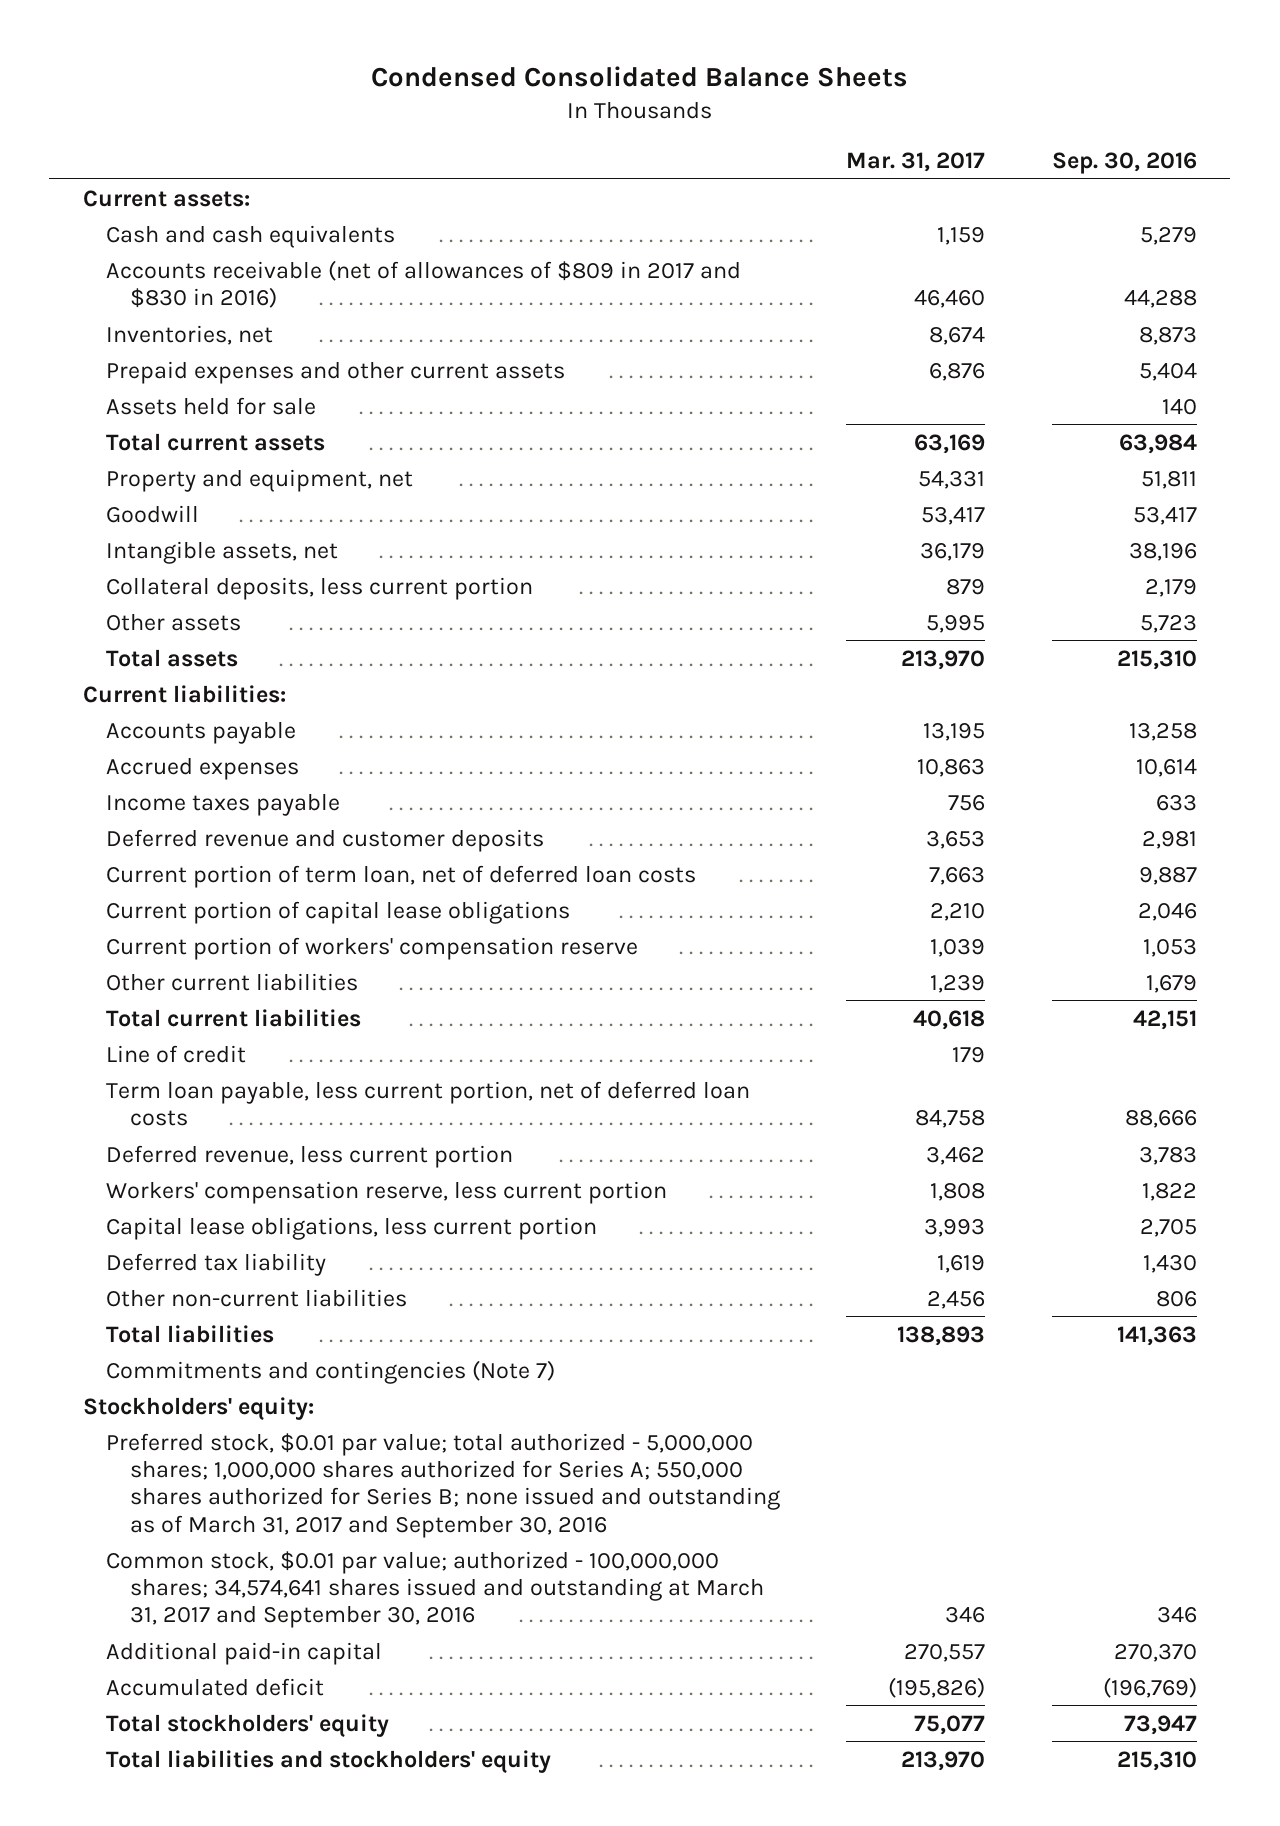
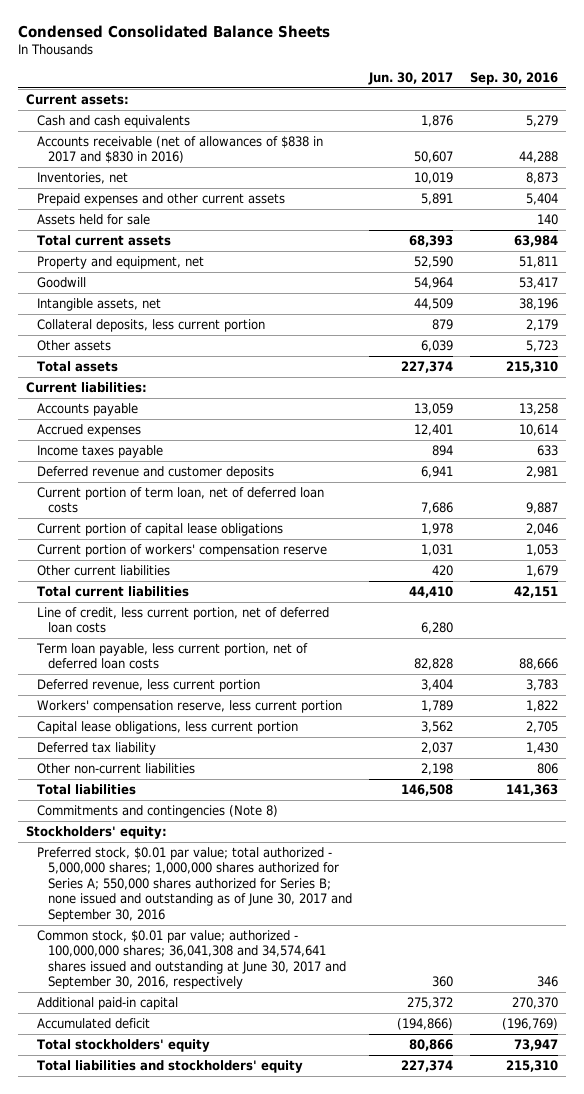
- | Mar. 31, 2017 | Sep. 30, 2016
+ | Jun. 30, 2017 | Sep. 30, 2016
- Accounts receivable (net of allowances of $809 in 2017 and $830 in 2016) | 46,460 | 44,288
+ Accounts receivable (net of allowances of $838 in 2017 and $830 in 2016) | 50,607 | 44,288
- Line of credit | 179 |
+ Line of credit, less current portion, net of deferred loan costs | 6,280 |
- Commitments and contingencies (Note 7)
+ Commitments and contingencies (Note 8)
- Preferred stock, $0.01 par value; total authorized - 5,000,000 shares; 1,000,000 shares authorized for Series A; 550,000 shares authorized for Series B; none issued and outstanding as of March 31, 2017 and September 30, 2016
- Common stock, $0.01 par value; authorized - 100,000,000 shares; 34,574,641 shares issued and outstanding at March 31, 2017 and September 30, 2016 | 346 | 346
+ Preferred stock, $0.01 par value; total authorized - 5,000,000 shares; 1,000,000 shares authorized for Series A; 550,000 shares authorized for Series B; none issued and outstanding as of June 30, 2017 and September 30, 2016
+ Common stock, $0.01 par value; authorized - 100,000,000 shares; 36,041,308 and 34,574,641 shares issued and outstanding at June 30, 2017 and September 30, 2016, respectively | 360 | 346

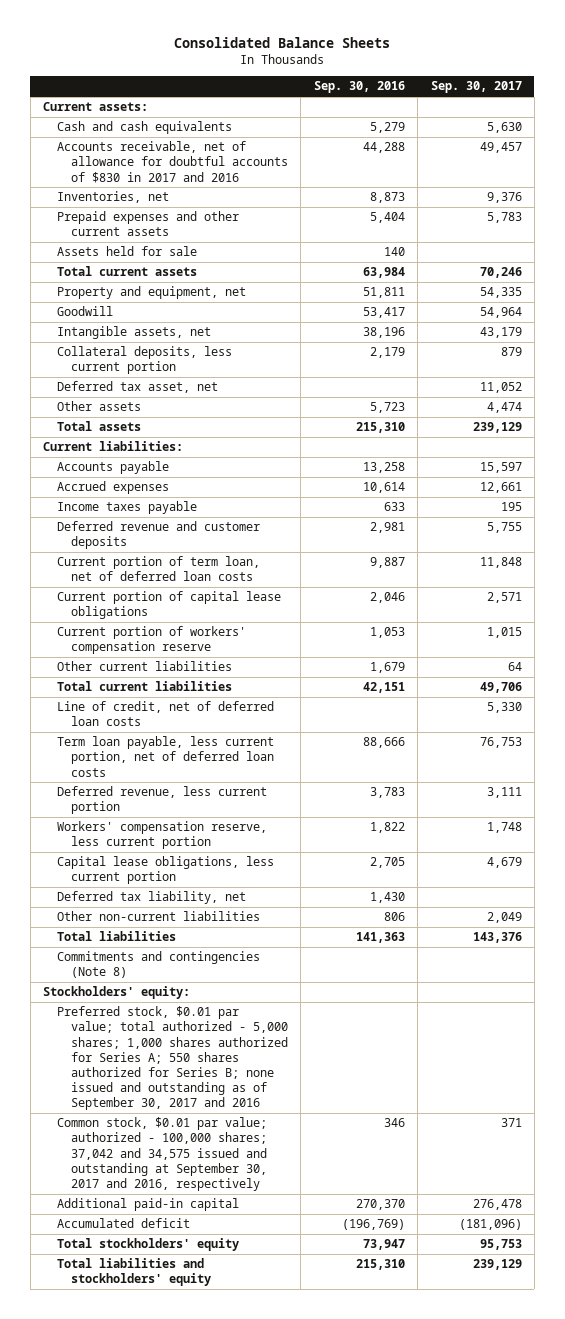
- Condensed Consolidated Balance Sheets
+ Consolidated Balance Sheets
- | Jun. 30, 2017 | Sep. 30, 2016
+ | Sep. 30, 2016 | Sep. 30, 2017
- Accounts receivable (net of allowances of $838 in 2017 and $830 in 2016) | 50,607 | 44,288
+ Accounts receivable, net of allowance for doubtful accounts of $830 in 2017 and 2016 | 44,288 | 49,457
+ Deferred tax asset, net | | 11,052
- Line of credit, less current portion, net of deferred loan costs | 6,280 |
+ Line of credit, net of deferred loan costs | | 5,330
- Deferred tax liability | 2,037 | 1,430
+ Deferred tax liability, net | 1,430 |
- Preferred stock, $0.01 par value; total authorized - 5,000,000 shares; 1,000,000 shares authorized for Series A; 550,000 shares authorized for Series B; none issued and outstanding as of June 30, 2017 and September 30, 2016
- Common stock, $0.01 par value; authorized - 100,000,000 shares; 36,041,308 and 34,574,641 shares issued and outstanding at June 30, 2017 and September 30, 2016, respectively | 360 | 346
+ Preferred stock, $0.01 par value; total authorized - 5,000 shares; 1,000 shares authorized for Series A; 550 shares authorized for Series B; none issued and outstanding as of September 30, 2017 and 2016
+ Common stock, $0.01 par value; authorized - 100,000 shares; 37,042 and 34,575 issued and outstanding at September 30, 2017 and 2016, respectively | 346 | 371

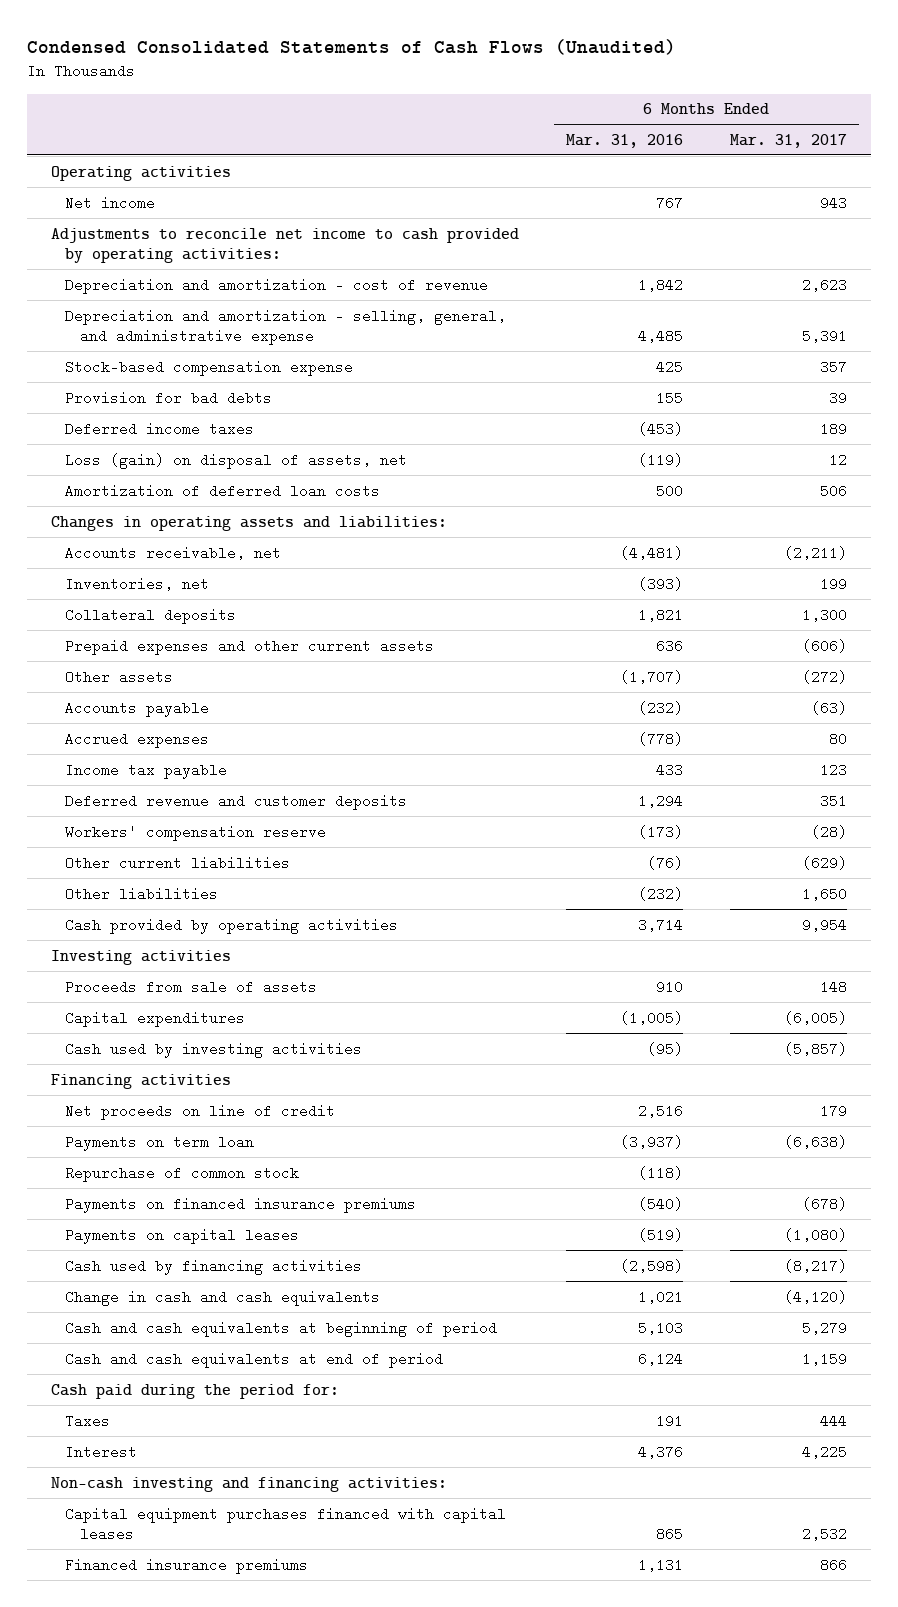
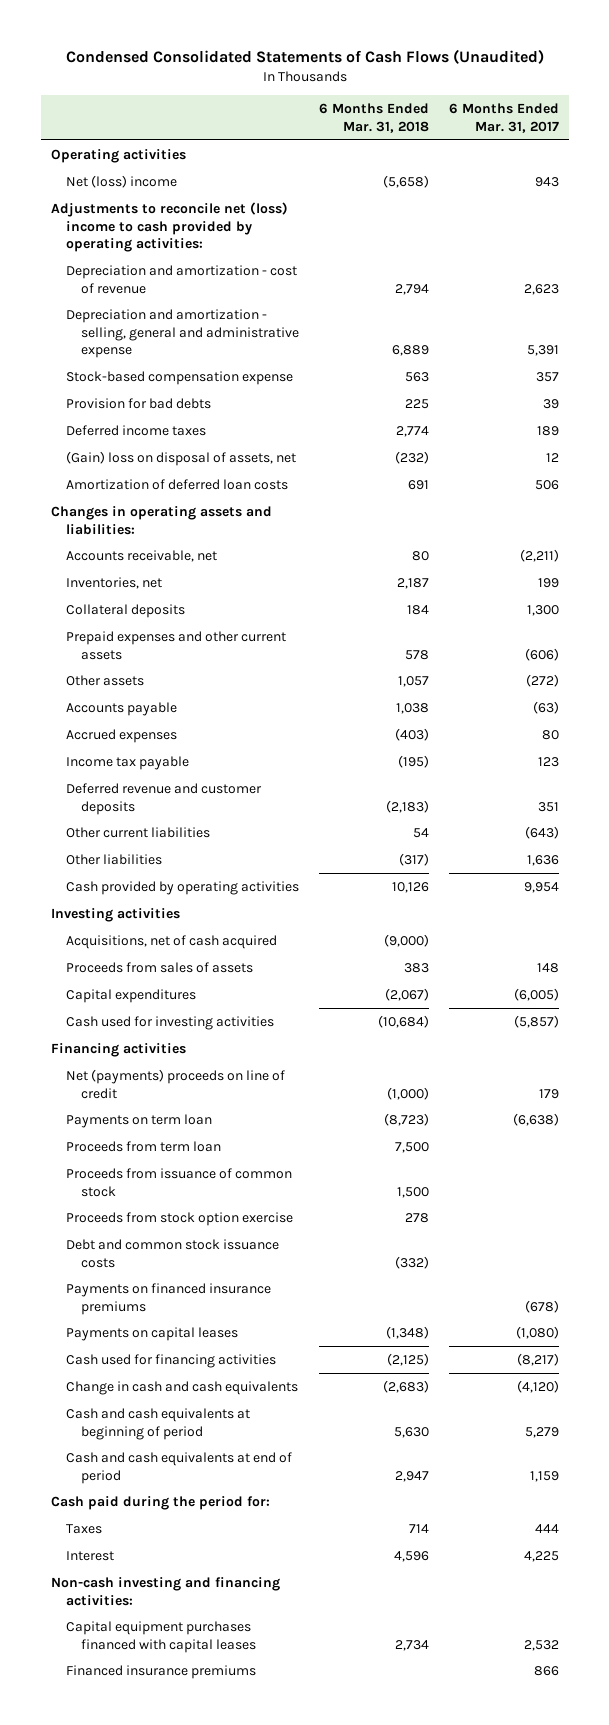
- | 6 Months Ended Mar. 31, 2016 | 6 Months Ended Mar. 31, 2017
+ | 6 Months Ended Mar. 31, 2018 | 6 Months Ended Mar. 31, 2017
- Net income | 767 | 943
- Adjustments to reconcile net income to cash provided by operating activities:
+ Net (loss) income | (5,658) | 943
+ Adjustments to reconcile net (loss) income to cash provided by operating activities:
- Depreciation and amortization - selling, general, and administrative expense | 4,485 | 5,391
+ Depreciation and amortization - selling, general and administrative expense | 6,889 | 5,391
- Loss (gain) on disposal of assets, net | (119) | 12
+ (Gain) loss on disposal of assets, net | (232) | 12
- Workers' compensation reserve | (173) | (28)
- Other current liabilities | (76) | (629)
- Other liabilities | (232) | 1,650
+ Other current liabilities | 54 | (643)
+ Other liabilities | (317) | 1,636
- Proceeds from sale of assets | 910 | 148
+ Acquisitions, net of cash acquired | (9,000) |
+ Proceeds from sales of assets | 383 | 148
- Cash used by investing activities | (95) | (5,857)
+ Cash used for investing activities | (10,684) | (5,857)
- Net proceeds on line of credit | 2,516 | 179
+ Net (payments) proceeds on line of credit | (1,000) | 179
- Repurchase of common stock | (118) |
+ Proceeds from term loan | 7,500 |
+ Proceeds from issuance of common stock | 1,500 |
+ Proceeds from stock option exercise | 278 |
+ Debt and common stock issuance costs | (332) |
- Cash used by financing activities | (2,598) | (8,217)
+ Cash used for financing activities | (2,125) | (8,217)

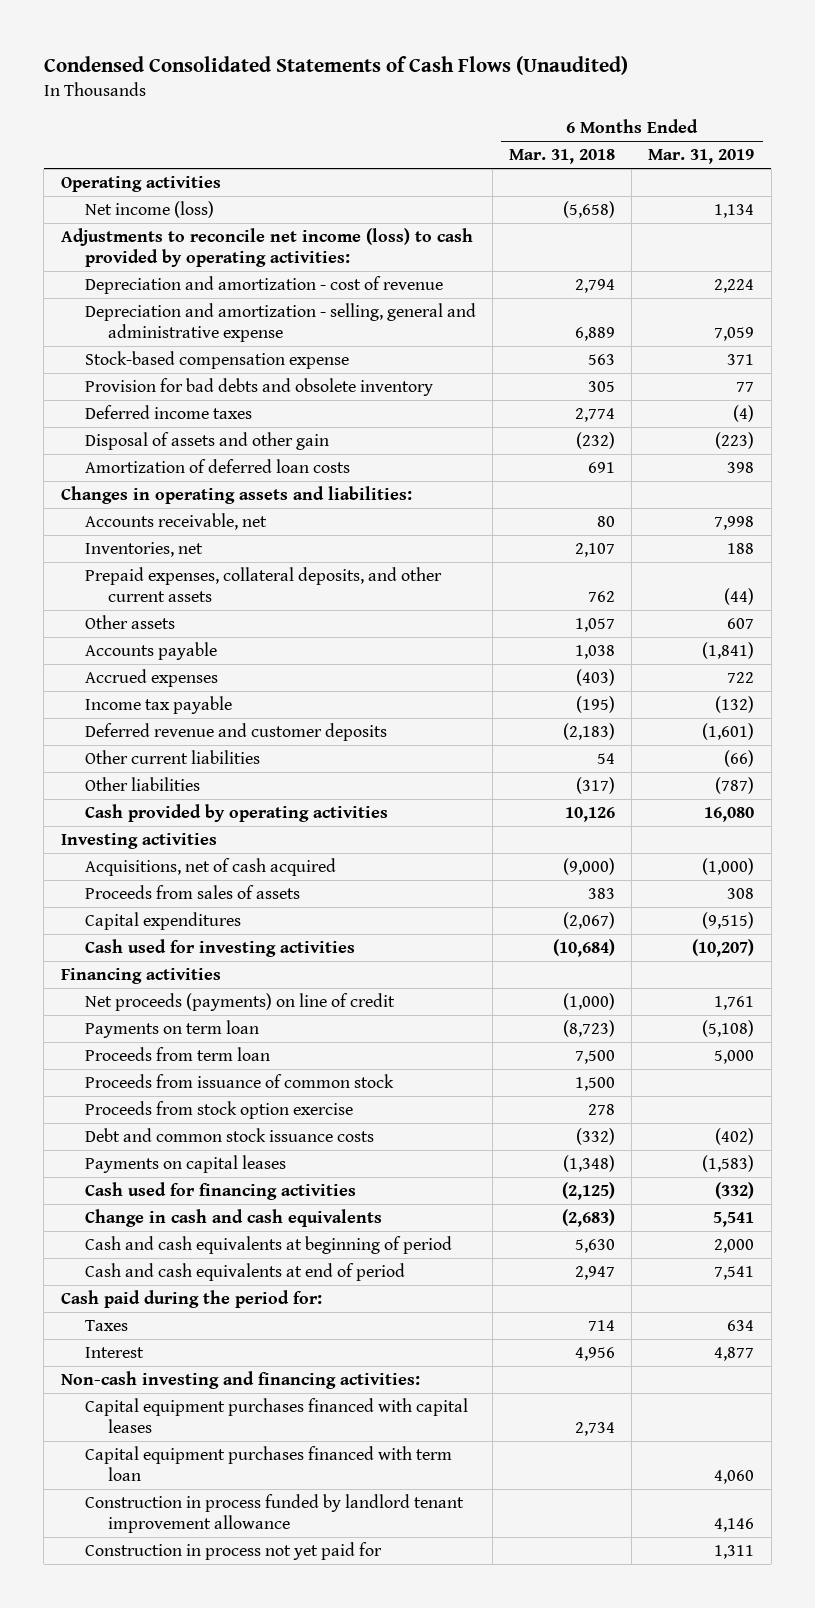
- | 6 Months Ended Mar. 31, 2018 | 6 Months Ended Mar. 31, 2017
+ | 6 Months Ended Mar. 31, 2018 | 6 Months Ended Mar. 31, 2019
- Net (loss) income | (5,658) | 943
- Adjustments to reconcile net (loss) income to cash provided by operating activities:
+ Net income (loss) | (5,658) | 1,134
+ Adjustments to reconcile net income (loss) to cash provided by operating activities:
- Provision for bad debts | 225 | 39
+ Provision for bad debts and obsolete inventory | 305 | 77
- (Gain) loss on disposal of assets, net | (232) | 12
+ Disposal of assets and other gain | (232) | (223)
- Inventories, net | 2,187 | 199
- Collateral deposits | 184 | 1,300
- Prepaid expenses and other current assets | 578 | (606)
+ Inventories, net | 2,107 | 188
+ Prepaid expenses, collateral deposits, and other current assets | 762 | (44)
- Net (payments) proceeds on line of credit | (1,000) | 179
+ Net proceeds (payments) on line of credit | (1,000) | 1,761
- Payments on financed insurance premiums | | (678)
- Interest | 4,596 | 4,225
+ Interest | 4,956 | 4,877
- Financed insurance premiums | | 866
+ Capital equipment purchases financed with term loan | | 4,060
+ Construction in process funded by landlord tenant improvement allowance | | 4,146
+ Construction in process not yet paid for | | 1,311

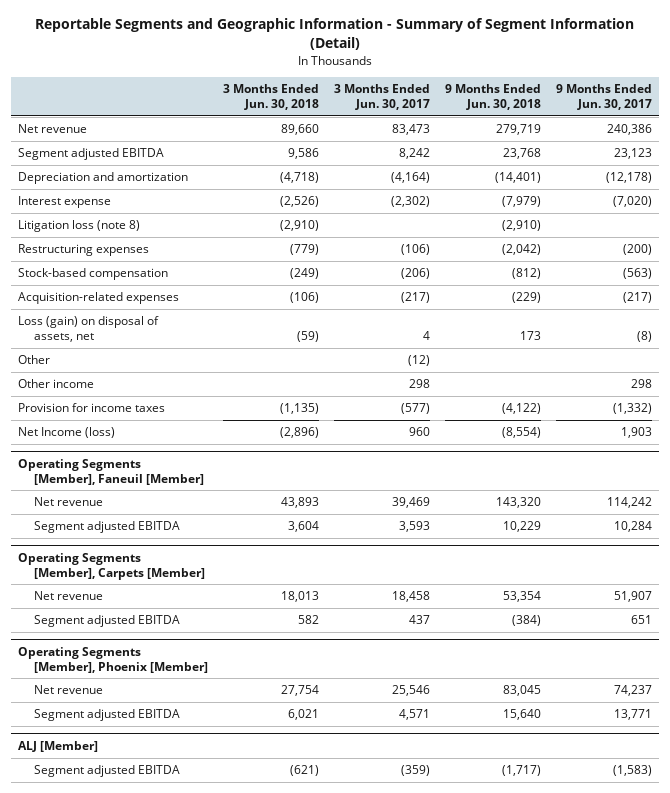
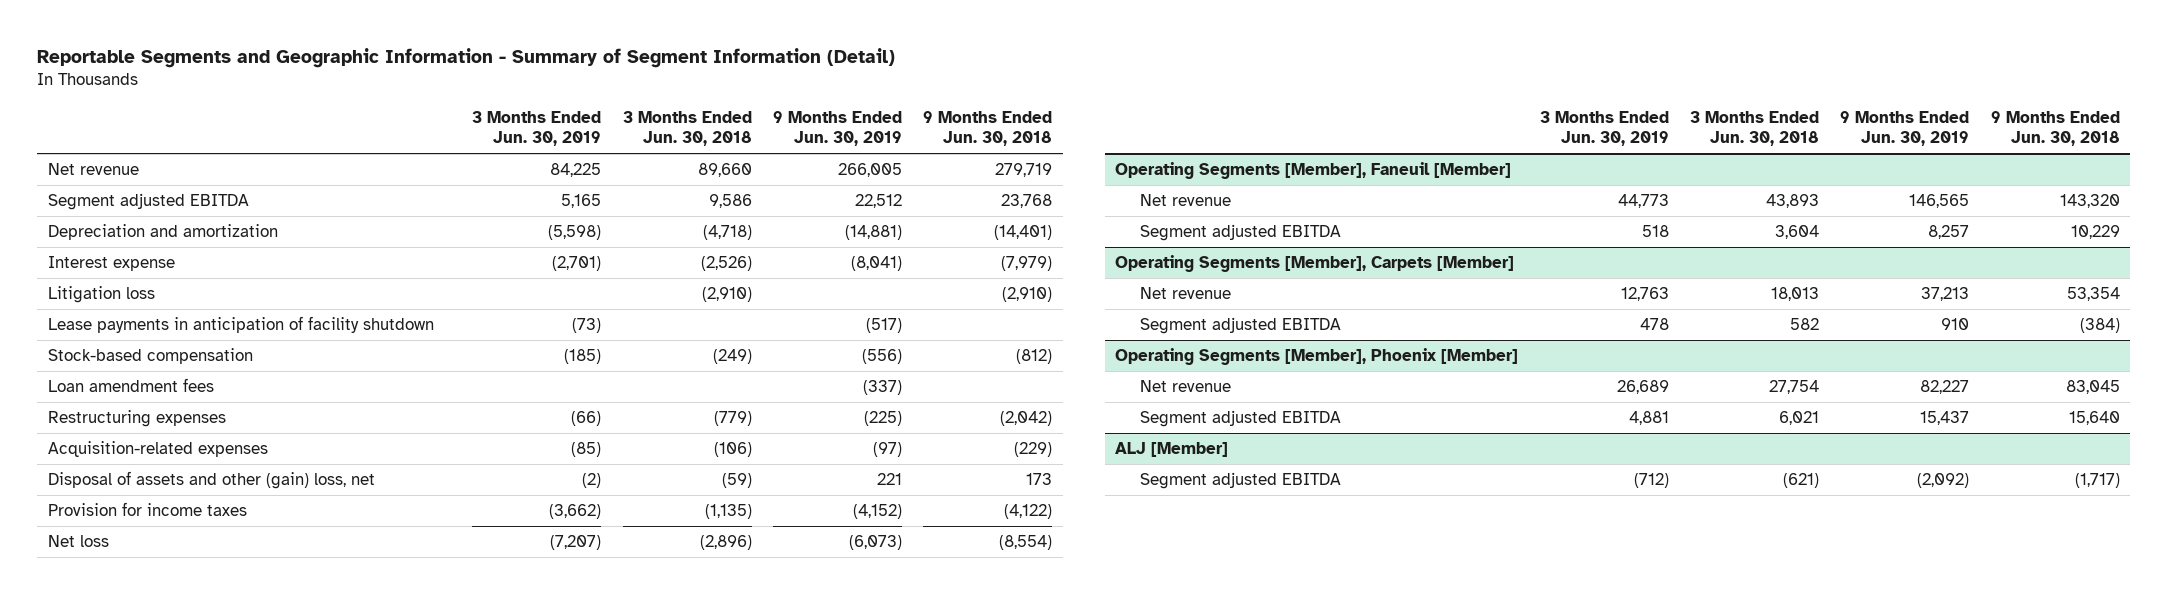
- | 3 Months Ended Jun. 30, 2018 | 3 Months Ended Jun. 30, 2017 | 9 Months Ended Jun. 30, 2018 | 9 Months Ended Jun. 30, 2017
+ | 3 Months Ended Jun. 30, 2019 | 3 Months Ended Jun. 30, 2018 | 9 Months Ended Jun. 30, 2019 | 9 Months Ended Jun. 30, 2018
- Litigation loss (note 8) | (2,910) | | (2,910) |
+ Litigation loss | | (2,910) | | (2,910)
+ Lease payments in anticipation of facility shutdown | (73) | | (517) |
+ Loan amendment fees | | | (337) |
moved down: Restructuring expenses | (66) | (779) | (225) | (2,042)
- Loss (gain) on disposal of assets, net | (59) | 4 | 173 | (8)
- Other | | (12) | |
- Other income | | 298 | | 298
+ Disposal of assets and other (gain) loss, net | (2) | (59) | 221 | 173
- Net Income (loss) | (2,896) | 960 | (8,554) | 1,903
+ Net loss | (7,207) | (2,896) | (6,073) | (8,554)

